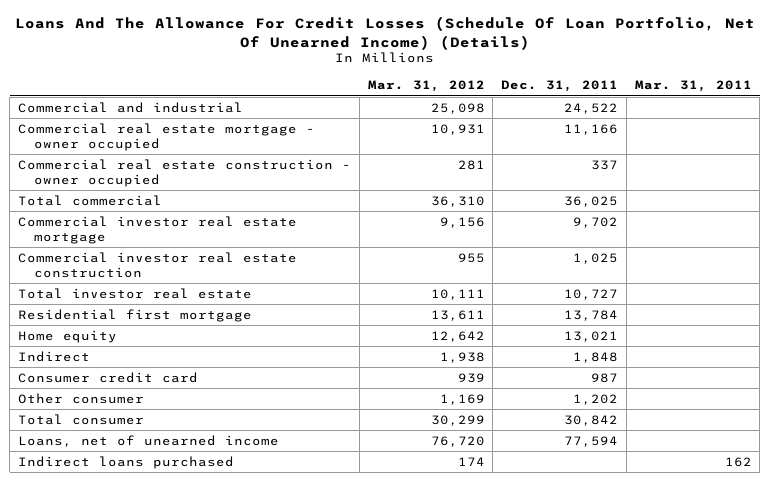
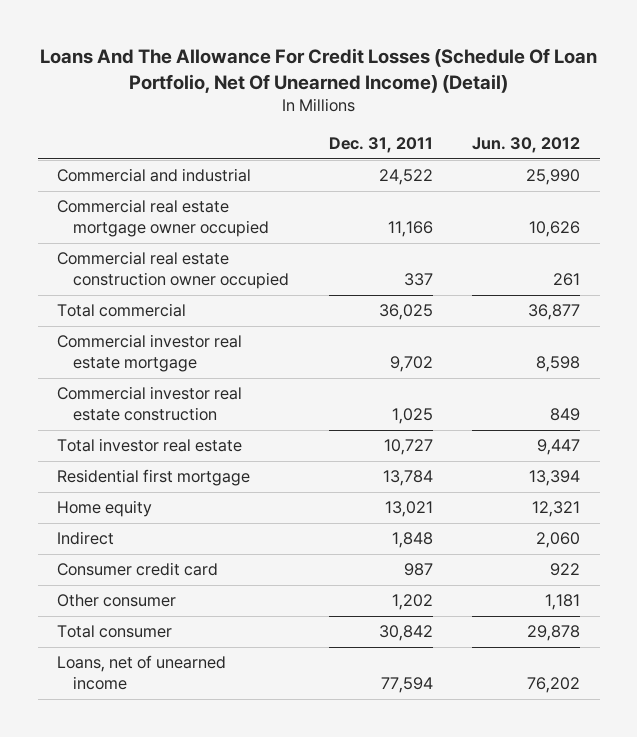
- Loans And The Allowance For Credit Losses (Schedule Of Loan Portfolio, Net Of Unearned Income) (Details)
+ Loans And The Allowance For Credit Losses (Schedule Of Loan Portfolio, Net Of Unearned Income) (Detail)
- | Mar. 31, 2012 | Dec. 31, 2011 | Mar. 31, 2011
+ | Dec. 31, 2011 | Jun. 30, 2012
- Commercial real estate mortgage - owner occupied | 10,931 | 11,166 |
- Commercial real estate construction - owner occupied | 281 | 337 |
+ Commercial real estate mortgage owner occupied | 11,166 | 10,626
+ Commercial real estate construction owner occupied | 337 | 261
- Indirect loans purchased | 174 | | 162

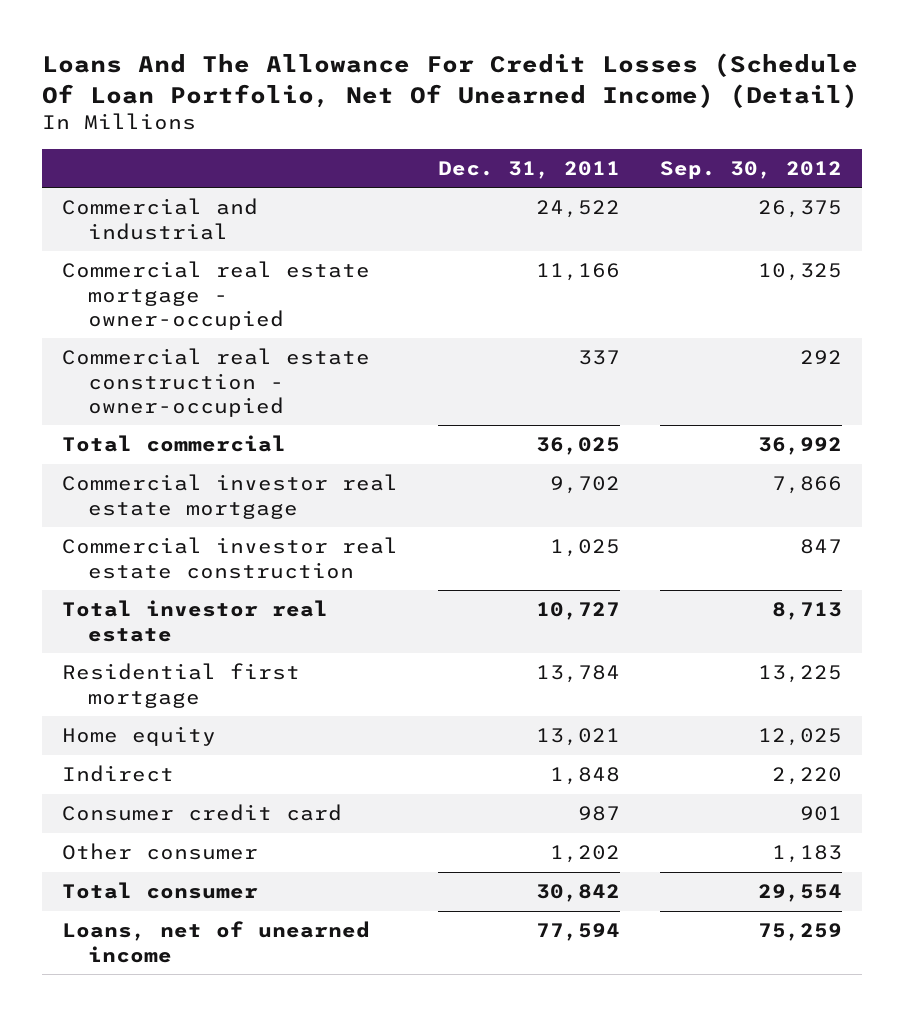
- | Dec. 31, 2011 | Jun. 30, 2012
+ | Dec. 31, 2011 | Sep. 30, 2012
- Commercial real estate mortgage owner occupied | 11,166 | 10,626
- Commercial real estate construction owner occupied | 337 | 261
+ Commercial real estate mortgage - owner-occupied | 11,166 | 10,325
+ Commercial real estate construction - owner-occupied | 337 | 292

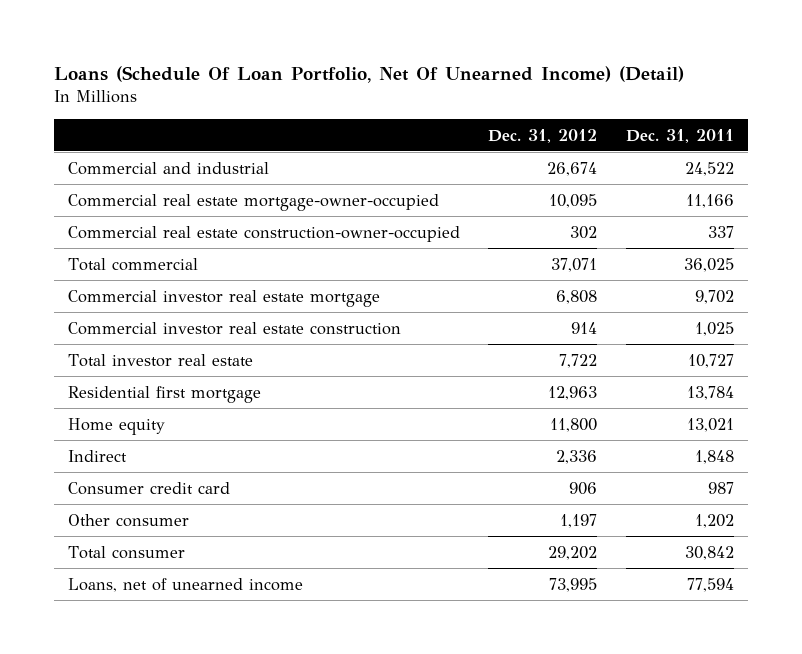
- Loans And The Allowance For Credit Losses (Schedule Of Loan Portfolio, Net Of Unearned Income) (Detail)
+ Loans (Schedule Of Loan Portfolio, Net Of Unearned Income) (Detail)
- | Dec. 31, 2011 | Sep. 30, 2012
+ | Dec. 31, 2012 | Dec. 31, 2011
- Commercial real estate mortgage - owner-occupied | 11,166 | 10,325
- Commercial real estate construction - owner-occupied | 337 | 292
+ Commercial real estate mortgage-owner-occupied | 10,095 | 11,166
+ Commercial real estate construction-owner-occupied | 302 | 337

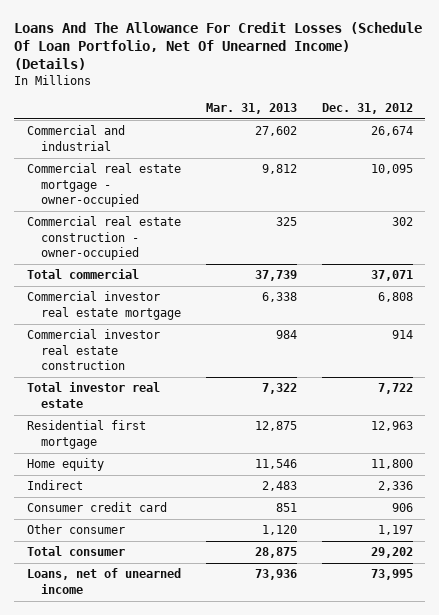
- Loans (Schedule Of Loan Portfolio, Net Of Unearned Income) (Detail)
+ Loans And The Allowance For Credit Losses (Schedule Of Loan Portfolio, Net Of Unearned Income) (Details)
- | Dec. 31, 2012 | Dec. 31, 2011
+ | Mar. 31, 2013 | Dec. 31, 2012
- Commercial real estate mortgage-owner-occupied | 10,095 | 11,166
- Commercial real estate construction-owner-occupied | 302 | 337
+ Commercial real estate mortgage - owner-occupied | 9,812 | 10,095
+ Commercial real estate construction - owner-occupied | 325 | 302

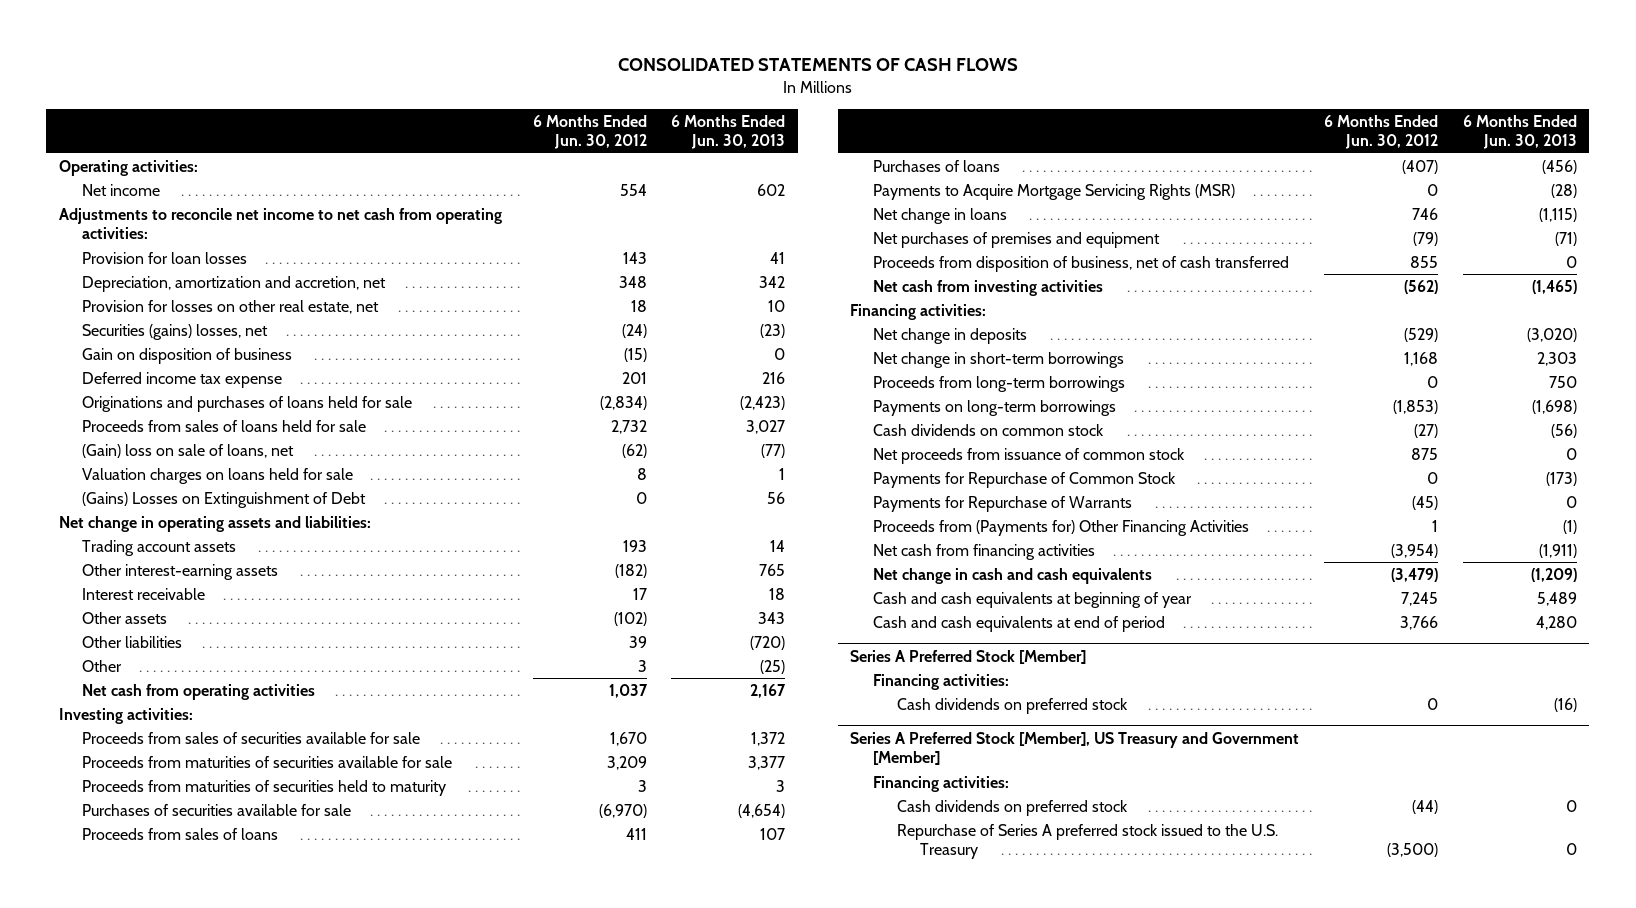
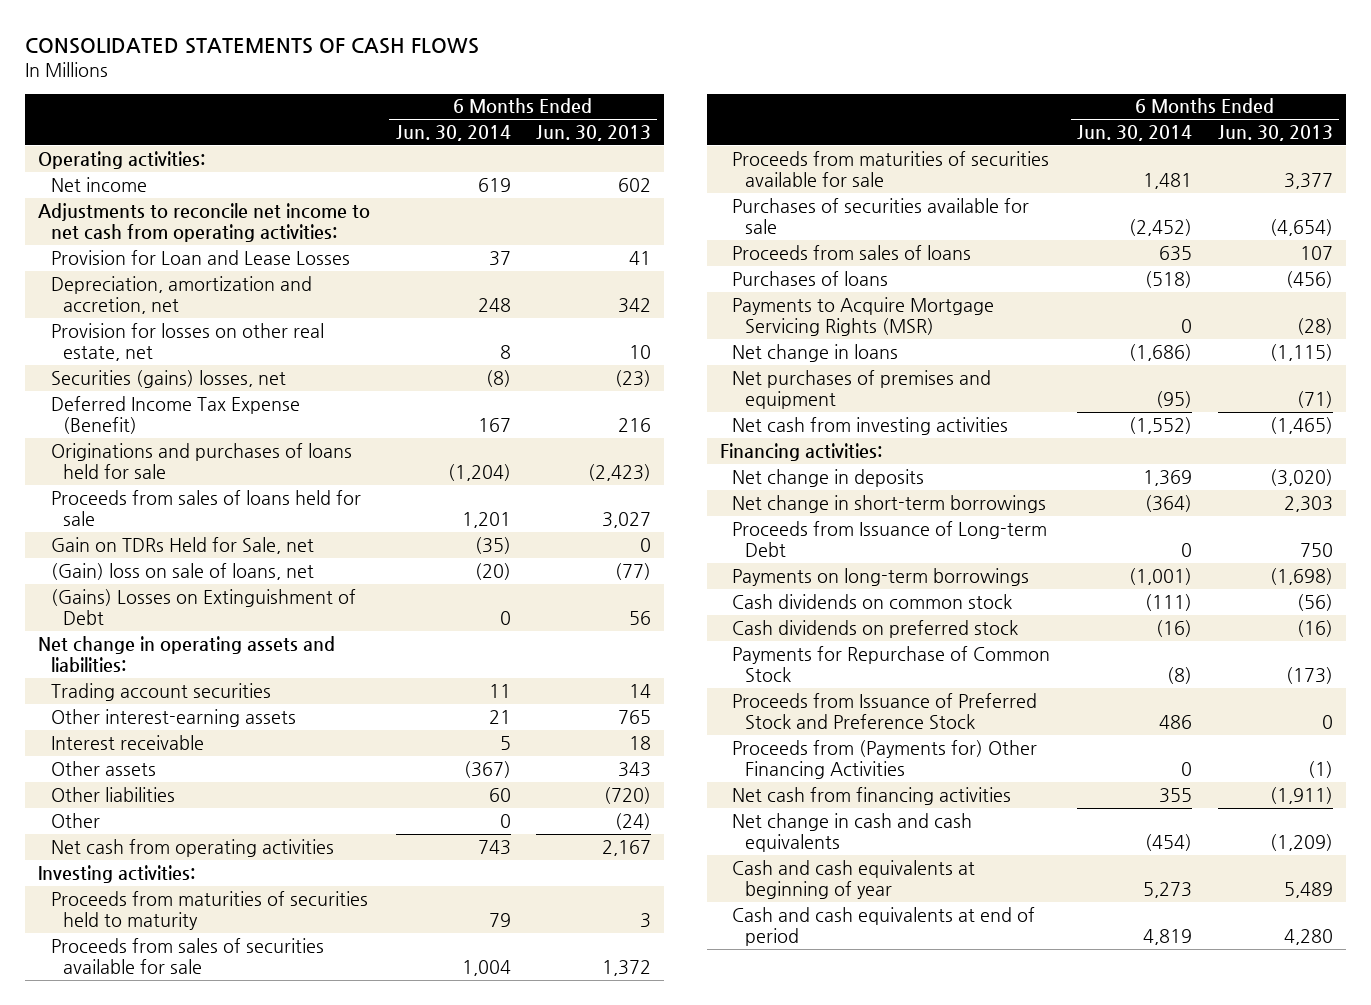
- | 6 Months Ended Jun. 30, 2012 | 6 Months Ended Jun. 30, 2013
+ | 6 Months Ended Jun. 30, 2014 | 6 Months Ended Jun. 30, 2013
- Provision for loan losses | 143 | 41
+ Provision for Loan and Lease Losses | 37 | 41
- Gain on disposition of business | (15) | 0
- Deferred income tax expense | 201 | 216
+ Deferred Income Tax Expense (Benefit) | 167 | 216
+ Gain on TDRs Held for Sale, net | (35) | 0
- Valuation charges on loans held for sale | 8 | 1
- Trading account assets | 193 | 14
+ Trading account securities | 11 | 14
- Other | 3 | (25)
+ Other | 0 | (24)
moved up: Proceeds from maturities of securities held to maturity | 79 | 3
- Proceeds from disposition of business, net of cash transferred | 855 | 0
- Proceeds from long-term borrowings | 0 | 750
+ Proceeds from Issuance of Long-term Debt | 0 | 750
- Net proceeds from issuance of common stock | 875 | 0
+ Cash dividends on preferred stock | (16) | (16)
- Payments for Repurchase of Warrants | (45) | 0
+ Proceeds from Issuance of Preferred Stock and Preference Stock | 486 | 0
- Series A Preferred Stock [Member]
- Financing activities:
- Cash dividends on preferred stock | 0 | (16)
- Series A Preferred Stock [Member], US Treasury and Government [Member]
- Financing activities:
- Cash dividends on preferred stock | (44) | 0
- Repurchase of Series A preferred stock issued to the U.S. Treasury | (3,500) | 0

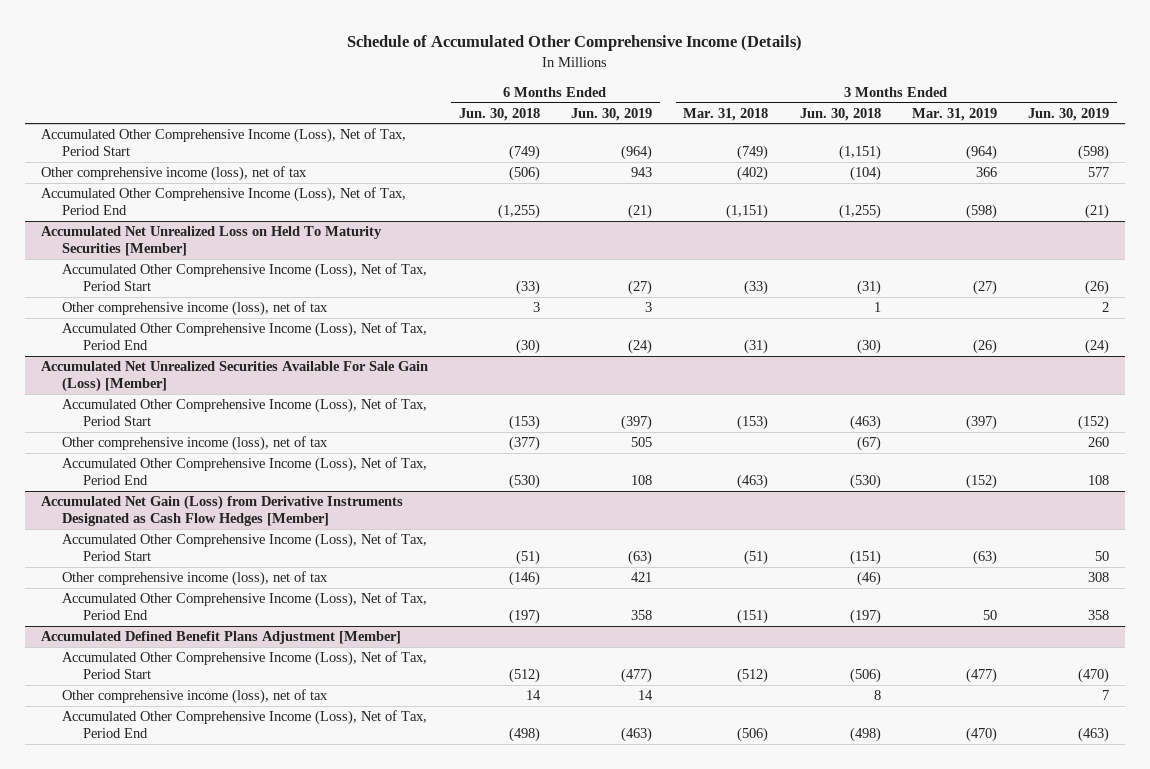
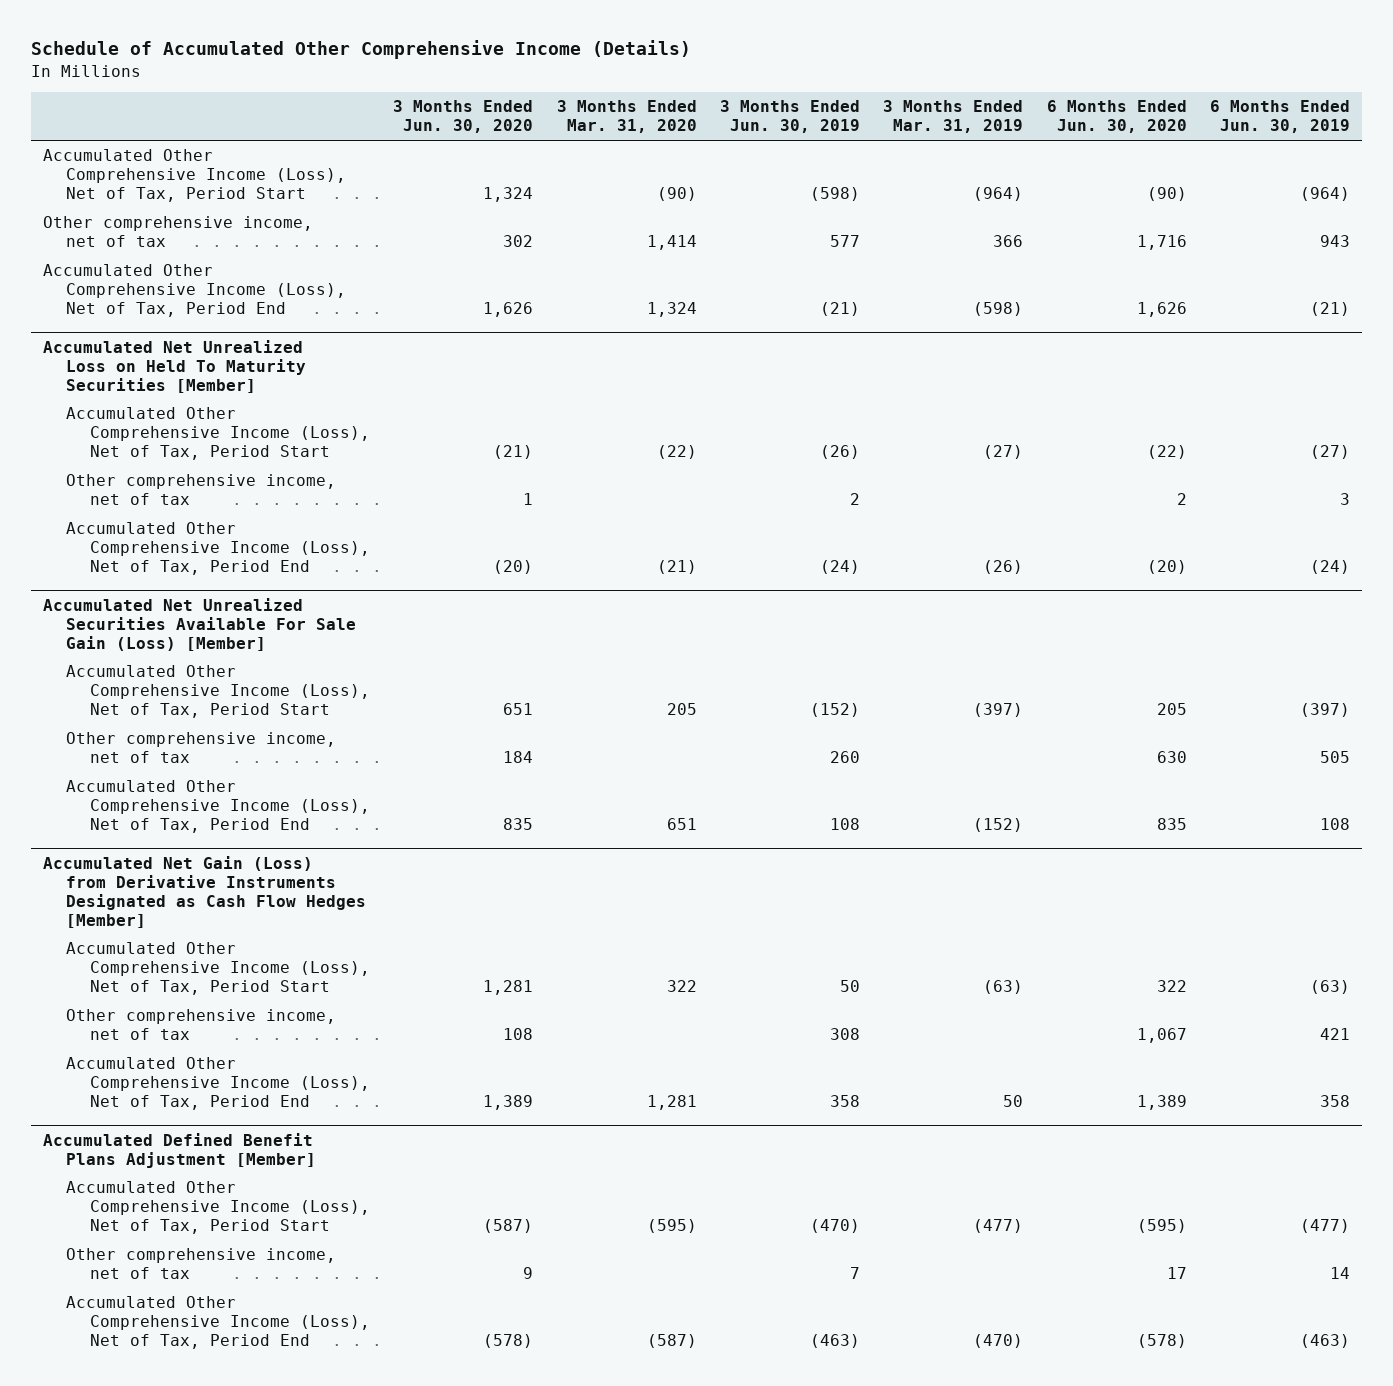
- | 6 Months Ended Jun. 30, 2018 | 6 Months Ended Jun. 30, 2019 | 3 Months Ended Mar. 31, 2018 | 3 Months Ended Jun. 30, 2018 | 3 Months Ended Mar. 31, 2019 | 3 Months Ended Jun. 30, 2019
+ | 3 Months Ended Jun. 30, 2020 | 3 Months Ended Mar. 31, 2020 | 3 Months Ended Jun. 30, 2019 | 3 Months Ended Mar. 31, 2019 | 6 Months Ended Jun. 30, 2020 | 6 Months Ended Jun. 30, 2019
- Other comprehensive income (loss), net of tax | (506) | 943 | (402) | (104) | 366 | 577
+ Other comprehensive income, net of tax | 302 | 1,414 | 577 | 366 | 1,716 | 943
@ Accumulated Net Unrealized Loss on Held To Maturity Securities [Member]
- Other comprehensive income (loss), net of tax | 3 | 3 | | 1 | | 2
+ Other comprehensive income, net of tax | 1 | | 2 | | 2 | 3
@ Accumulated Net Unrealized Securities Available For Sale Gain (Loss) [Member]
- Other comprehensive income (loss), net of tax | (377) | 505 | | (67) | | 260
+ Other comprehensive income, net of tax | 184 | | 260 | | 630 | 505
@ Accumulated Net Gain (Loss) from Derivative Instruments Designated as Cash Flow Hedges [Member]
- Other comprehensive income (loss), net of tax | (146) | 421 | | (46) | | 308
+ Other comprehensive income, net of tax | 108 | | 308 | | 1,067 | 421
@ Accumulated Defined Benefit Plans Adjustment [Member]
- Other comprehensive income (loss), net of tax | 14 | 14 | | 8 | | 7
+ Other comprehensive income, net of tax | 9 | | 7 | | 17 | 14

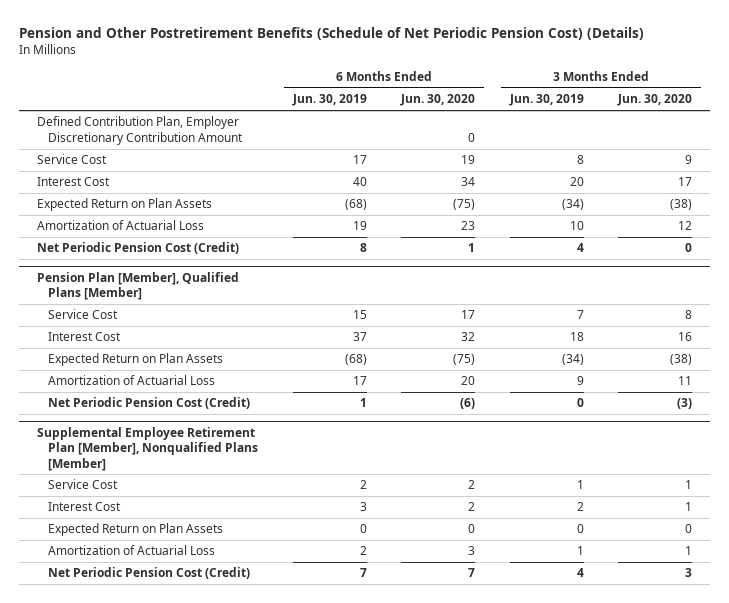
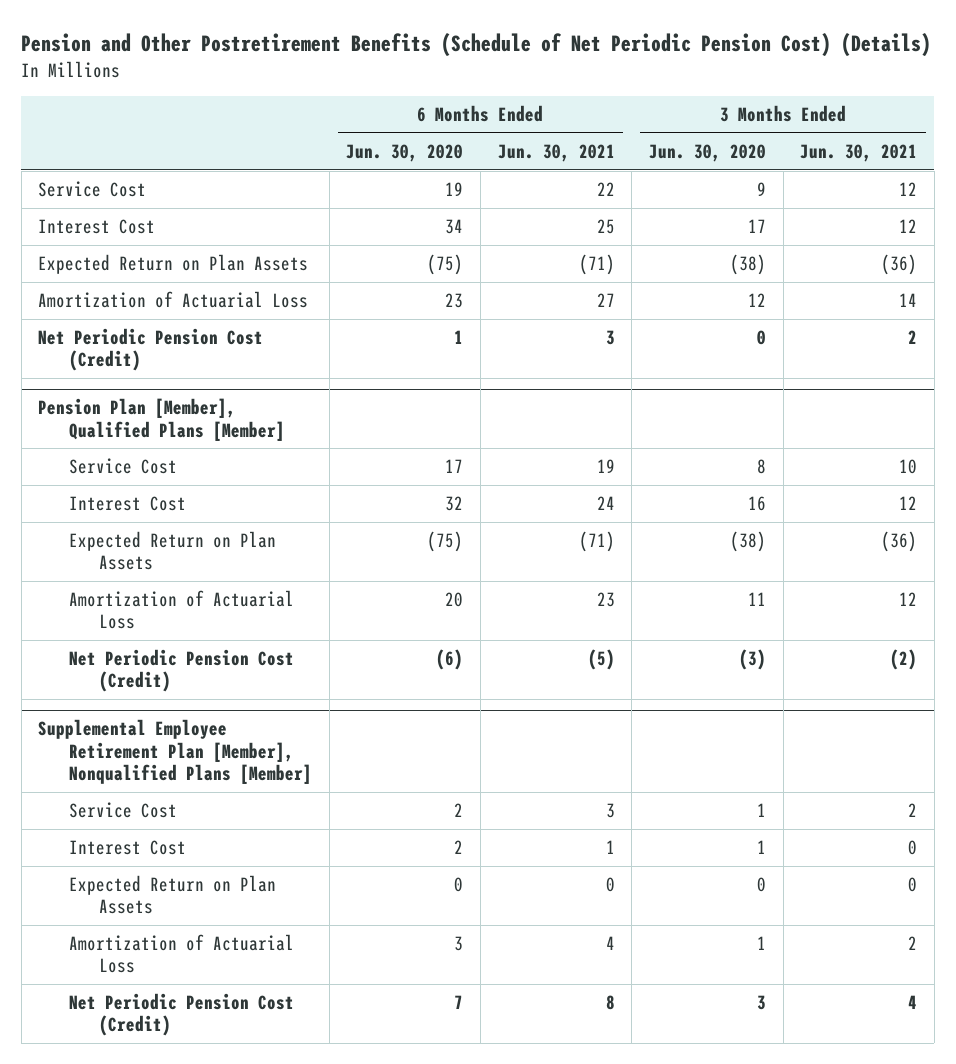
- | 6 Months Ended Jun. 30, 2019 | 6 Months Ended Jun. 30, 2020 | 3 Months Ended Jun. 30, 2019 | 3 Months Ended Jun. 30, 2020
+ | 6 Months Ended Jun. 30, 2020 | 6 Months Ended Jun. 30, 2021 | 3 Months Ended Jun. 30, 2020 | 3 Months Ended Jun. 30, 2021
- Defined Contribution Plan, Employer Discretionary Contribution Amount | | 0 | |

